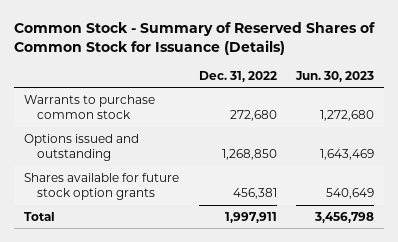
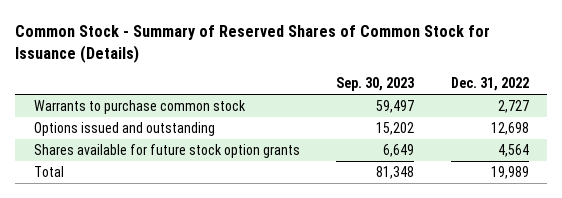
- | Dec. 31, 2022 | Jun. 30, 2023
+ | Sep. 30, 2023 | Dec. 31, 2022
- Warrants to purchase common stock | 272,680 | 1,272,680
- Options issued and outstanding | 1,268,850 | 1,643,469
- Shares available for future stock option grants | 456,381 | 540,649
- Total | 1,997,911 | 3,456,798
+ Warrants to purchase common stock | 59,497 | 2,727
+ Options issued and outstanding | 15,202 | 12,698
+ Shares available for future stock option grants | 6,649 | 4,564
+ Total | 81,348 | 19,989

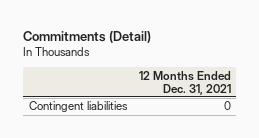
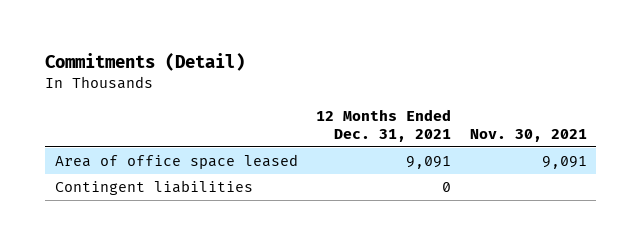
- | 12 Months Ended Dec. 31, 2021
+ | 12 Months Ended Dec. 31, 2021 | Nov. 30, 2021
+ Area of office space leased | 9,091 | 9,091

